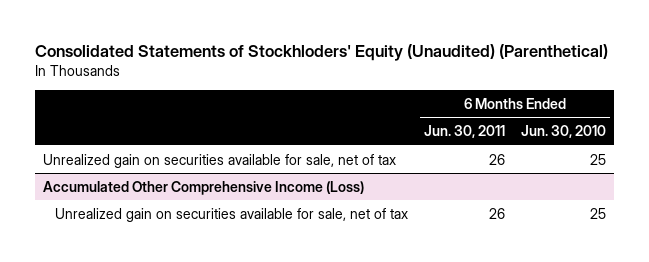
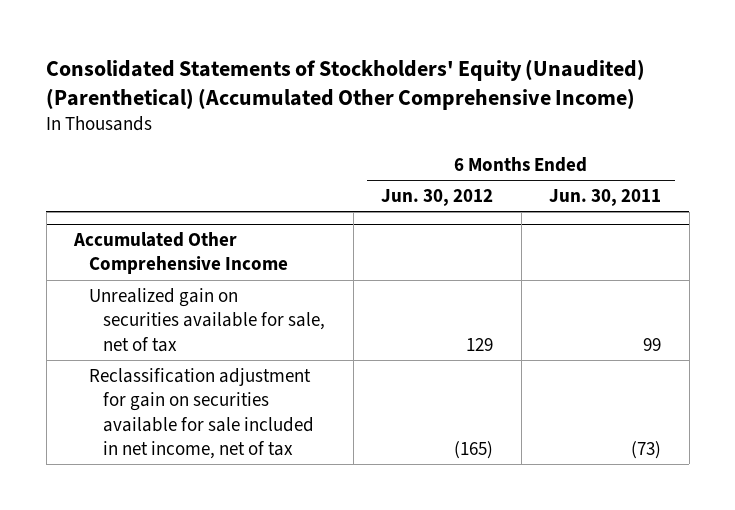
- Consolidated Statements of Stockhloders' Equity (Unaudited) (Parenthetical)
+ Consolidated Statements of Stockholders' Equity (Unaudited) (Parenthetical) (Accumulated Other Comprehensive Income)
- | 6 Months Ended Jun. 30, 2011 | 6 Months Ended Jun. 30, 2010
+ | 6 Months Ended Jun. 30, 2012 | 6 Months Ended Jun. 30, 2011
- Unrealized gain on securities available for sale, net of tax | 26 | 25
- Accumulated Other Comprehensive Income (Loss)
- Unrealized gain on securities available for sale, net of tax | 26 | 25
+ Accumulated Other Comprehensive Income
+ Unrealized gain on securities available for sale, net of tax | 129 | 99
+ Reclassification adjustment for gain on securities available for sale included in net income, net of tax | (165) | (73)

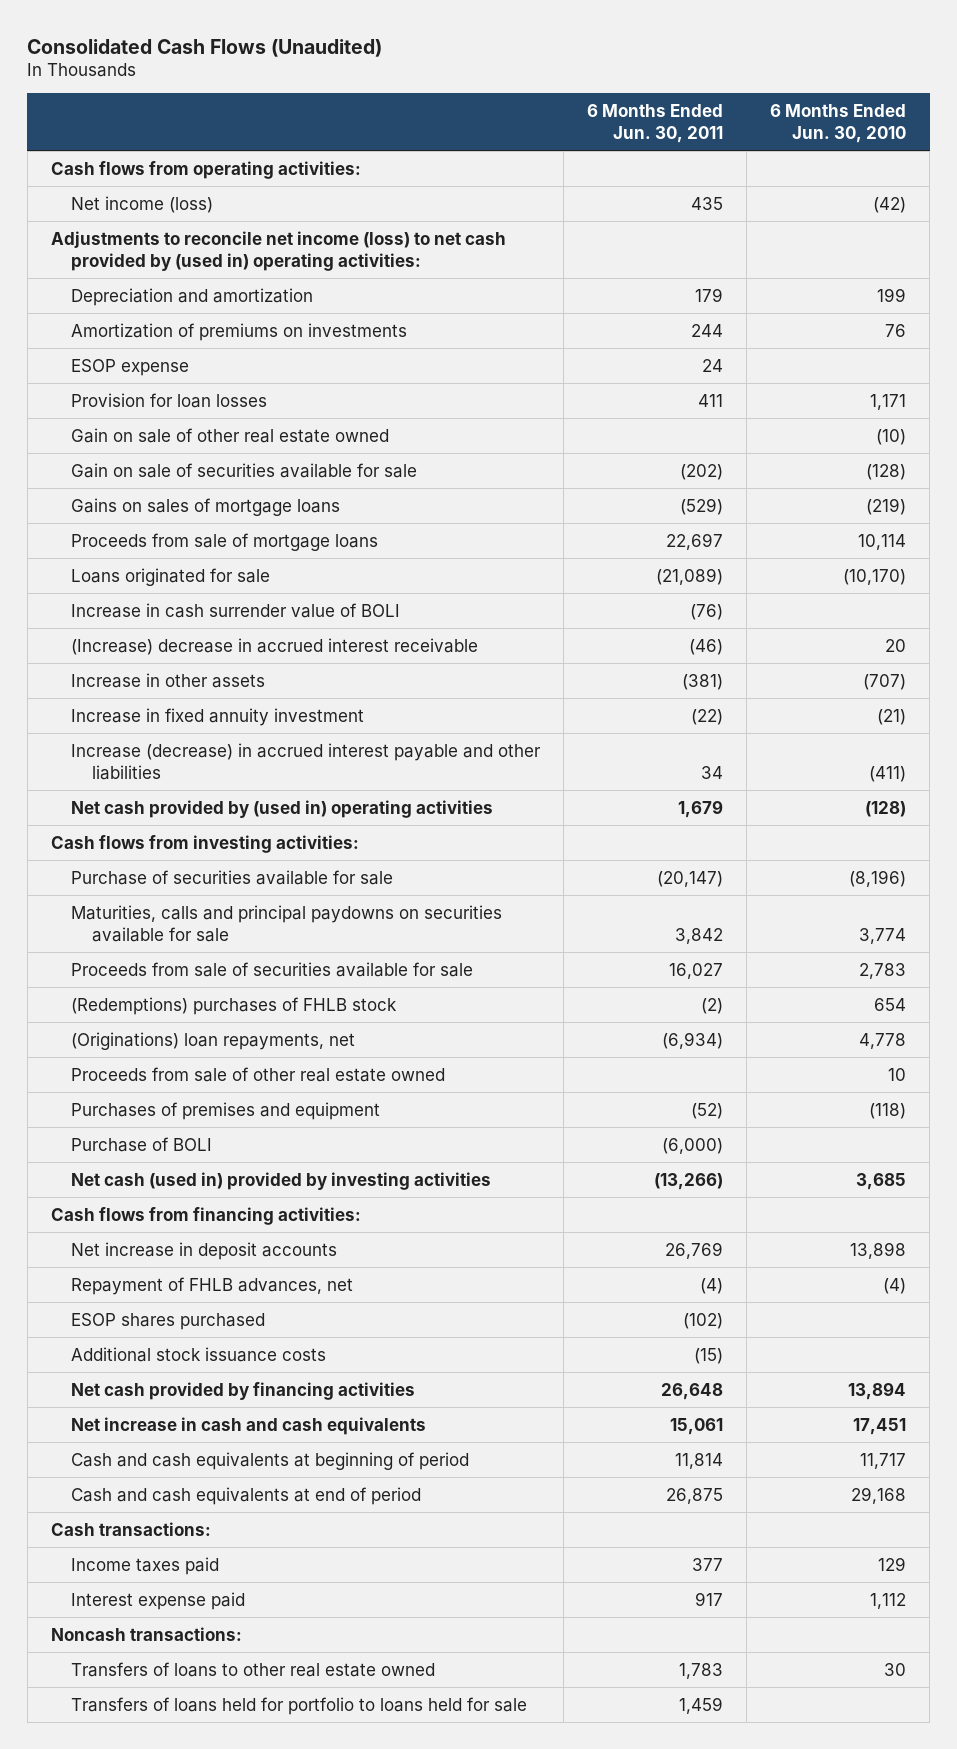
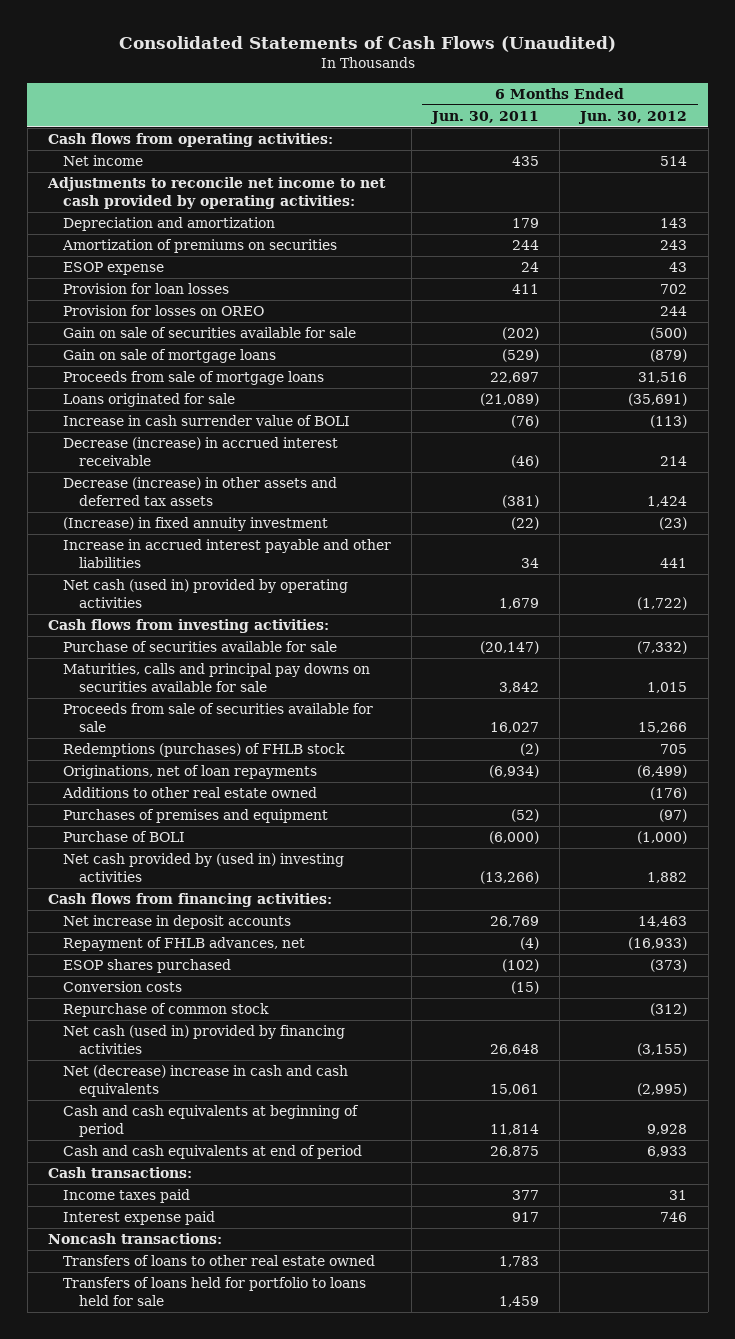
- Consolidated Cash Flows (Unaudited)
+ Consolidated Statements of Cash Flows (Unaudited)
- | 6 Months Ended Jun. 30, 2011 | 6 Months Ended Jun. 30, 2010
+ | 6 Months Ended Jun. 30, 2011 | 6 Months Ended Jun. 30, 2012
- Net income (loss) | 435 | (42)
- Adjustments to reconcile net income (loss) to net cash provided by (used in) operating activities:
+ Net income | 435 | 514
+ Adjustments to reconcile net income to net cash provided by operating activities:
- Amortization of premiums on investments | 244 | 76
+ Amortization of premiums on securities | 244 | 243
- Gain on sale of other real estate owned | | (10)
+ Provision for losses on OREO | | 244
- Gains on sales of mortgage loans | (529) | (219)
+ Gain on sale of mortgage loans | (529) | (879)
- (Increase) decrease in accrued interest receivable | (46) | 20
- Increase in other assets | (381) | (707)
- Increase in fixed annuity investment | (22) | (21)
- Increase (decrease) in accrued interest payable and other liabilities | 34 | (411)
- Net cash provided by (used in) operating activities | 1,679 | (128)
+ Decrease (increase) in accrued interest receivable | (46) | 214
+ Decrease (increase) in other assets and deferred tax assets | (381) | 1,424
+ (Increase) in fixed annuity investment | (22) | (23)
+ Increase in accrued interest payable and other liabilities | 34 | 441
+ Net cash (used in) provided by operating activities | 1,679 | (1,722)
- Maturities, calls and principal paydowns on securities available for sale | 3,842 | 3,774
+ Maturities, calls and principal pay downs on securities available for sale | 3,842 | 1,015
- (Redemptions) purchases of FHLB stock | (2) | 654
- (Originations) loan repayments, net | (6,934) | 4,778
- Proceeds from sale of other real estate owned | | 10
+ Redemptions (purchases) of FHLB stock | (2) | 705
+ Originations, net of loan repayments | (6,934) | (6,499)
+ Additions to other real estate owned | | (176)
- Net cash (used in) provided by investing activities | (13,266) | 3,685
+ Net cash provided by (used in) investing activities | (13,266) | 1,882
- Additional stock issuance costs | (15) |
- Net cash provided by financing activities | 26,648 | 13,894
- Net increase in cash and cash equivalents | 15,061 | 17,451
+ Conversion costs | (15) |
+ Repurchase of common stock | | (312)
+ Net cash (used in) provided by financing activities | 26,648 | (3,155)
+ Net (decrease) increase in cash and cash equivalents | 15,061 | (2,995)

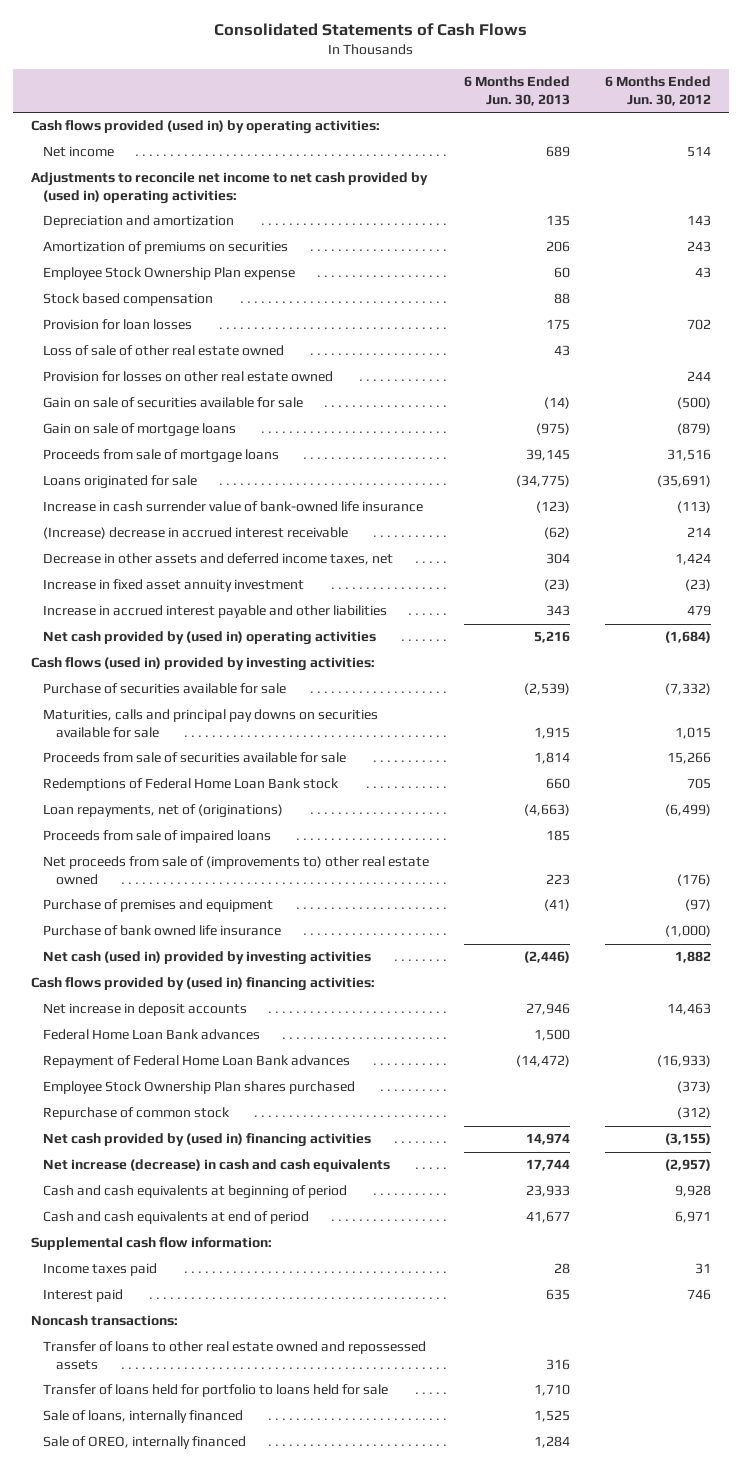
- Consolidated Statements of Cash Flows (Unaudited)
+ Consolidated Statements of Cash Flows
- | 6 Months Ended Jun. 30, 2011 | 6 Months Ended Jun. 30, 2012
+ | 6 Months Ended Jun. 30, 2013 | 6 Months Ended Jun. 30, 2012
- Cash flows from operating activities:
+ Cash flows provided (used in) by operating activities:
- Adjustments to reconcile net income to net cash provided by operating activities:
+ Adjustments to reconcile net income to net cash provided by (used in) operating activities:
- ESOP expense | 24 | 43
+ Employee Stock Ownership Plan expense | 60 | 43
+ Stock based compensation | 88 |
- Provision for losses on OREO | | 244
+ Loss of sale of other real estate owned | 43 |
+ Provision for losses on other real estate owned | | 244
- Increase in cash surrender value of BOLI | (76) | (113)
- Decrease (increase) in accrued interest receivable | (46) | 214
- Decrease (increase) in other assets and deferred tax assets | (381) | 1,424
- (Increase) in fixed annuity investment | (22) | (23)
- Increase in accrued interest payable and other liabilities | 34 | 441
- Net cash (used in) provided by operating activities | 1,679 | (1,722)
- Cash flows from investing activities:
+ Increase in cash surrender value of bank-owned life insurance | (123) | (113)
+ (Increase) decrease in accrued interest receivable | (62) | 214
+ Decrease in other assets and deferred income taxes, net | 304 | 1,424
+ Increase in fixed asset annuity investment | (23) | (23)
+ Increase in accrued interest payable and other liabilities | 343 | 479
+ Net cash provided by (used in) operating activities | 5,216 | (1,684)
+ Cash flows (used in) provided by investing activities:
- Redemptions (purchases) of FHLB stock | (2) | 705
- Originations, net of loan repayments | (6,934) | (6,499)
- Additions to other real estate owned | | (176)
- Purchases of premises and equipment | (52) | (97)
- Purchase of BOLI | (6,000) | (1,000)
- Net cash provided by (used in) investing activities | (13,266) | 1,882
- Cash flows from financing activities:
+ Redemptions of Federal Home Loan Bank stock | 660 | 705
+ Loan repayments, net of (originations) | (4,663) | (6,499)
+ Proceeds from sale of impaired loans | 185 |
+ Net proceeds from sale of (improvements to) other real estate owned | 223 | (176)
+ Purchase of premises and equipment | (41) | (97)
+ Purchase of bank owned life insurance | | (1,000)
+ Net cash (used in) provided by investing activities | (2,446) | 1,882
+ Cash flows provided by (used in) financing activities:
- Repayment of FHLB advances, net | (4) | (16,933)
- ESOP shares purchased | (102) | (373)
- Conversion costs | (15) |
+ Federal Home Loan Bank advances | 1,500 |
+ Repayment of Federal Home Loan Bank advances | (14,472) | (16,933)
+ Employee Stock Ownership Plan shares purchased | | (373)
- Net cash (used in) provided by financing activities | 26,648 | (3,155)
- Net (decrease) increase in cash and cash equivalents | 15,061 | (2,995)
+ Net cash provided by (used in) financing activities | 14,974 | (3,155)
+ Net increase (decrease) in cash and cash equivalents | 17,744 | (2,957)
- Cash and cash equivalents at end of period | 26,875 | 6,933
- Cash transactions:
+ Cash and cash equivalents at end of period | 41,677 | 6,971
+ Supplemental cash flow information:
- Interest expense paid | 917 | 746
+ Interest paid | 635 | 746
- Transfers of loans to other real estate owned | 1,783 |
- Transfers of loans held for portfolio to loans held for sale | 1,459 |
+ Transfer of loans to other real estate owned and repossessed assets | 316 |
+ Transfer of loans held for portfolio to loans held for sale | 1,710 |
+ Sale of loans, internally financed | 1,525 |
+ Sale of OREO, internally financed | 1,284 |

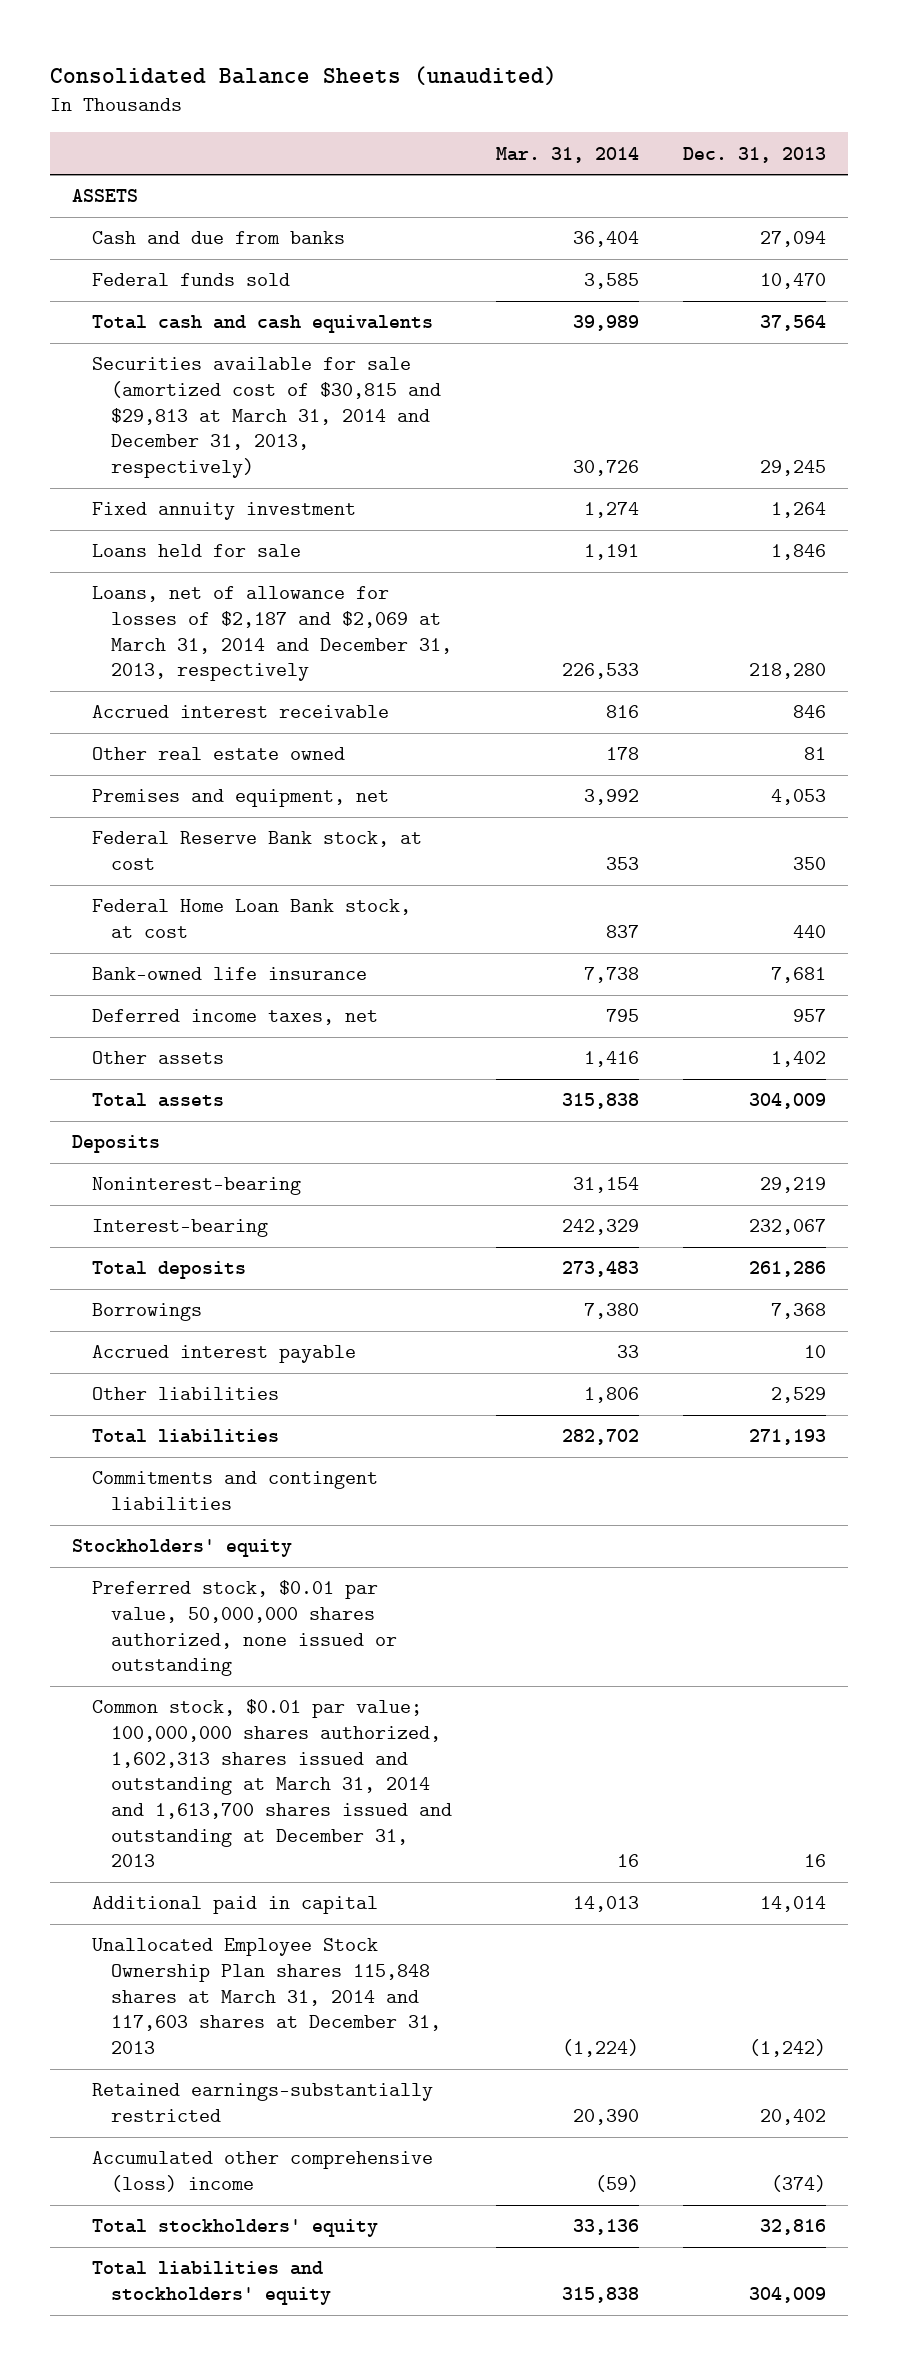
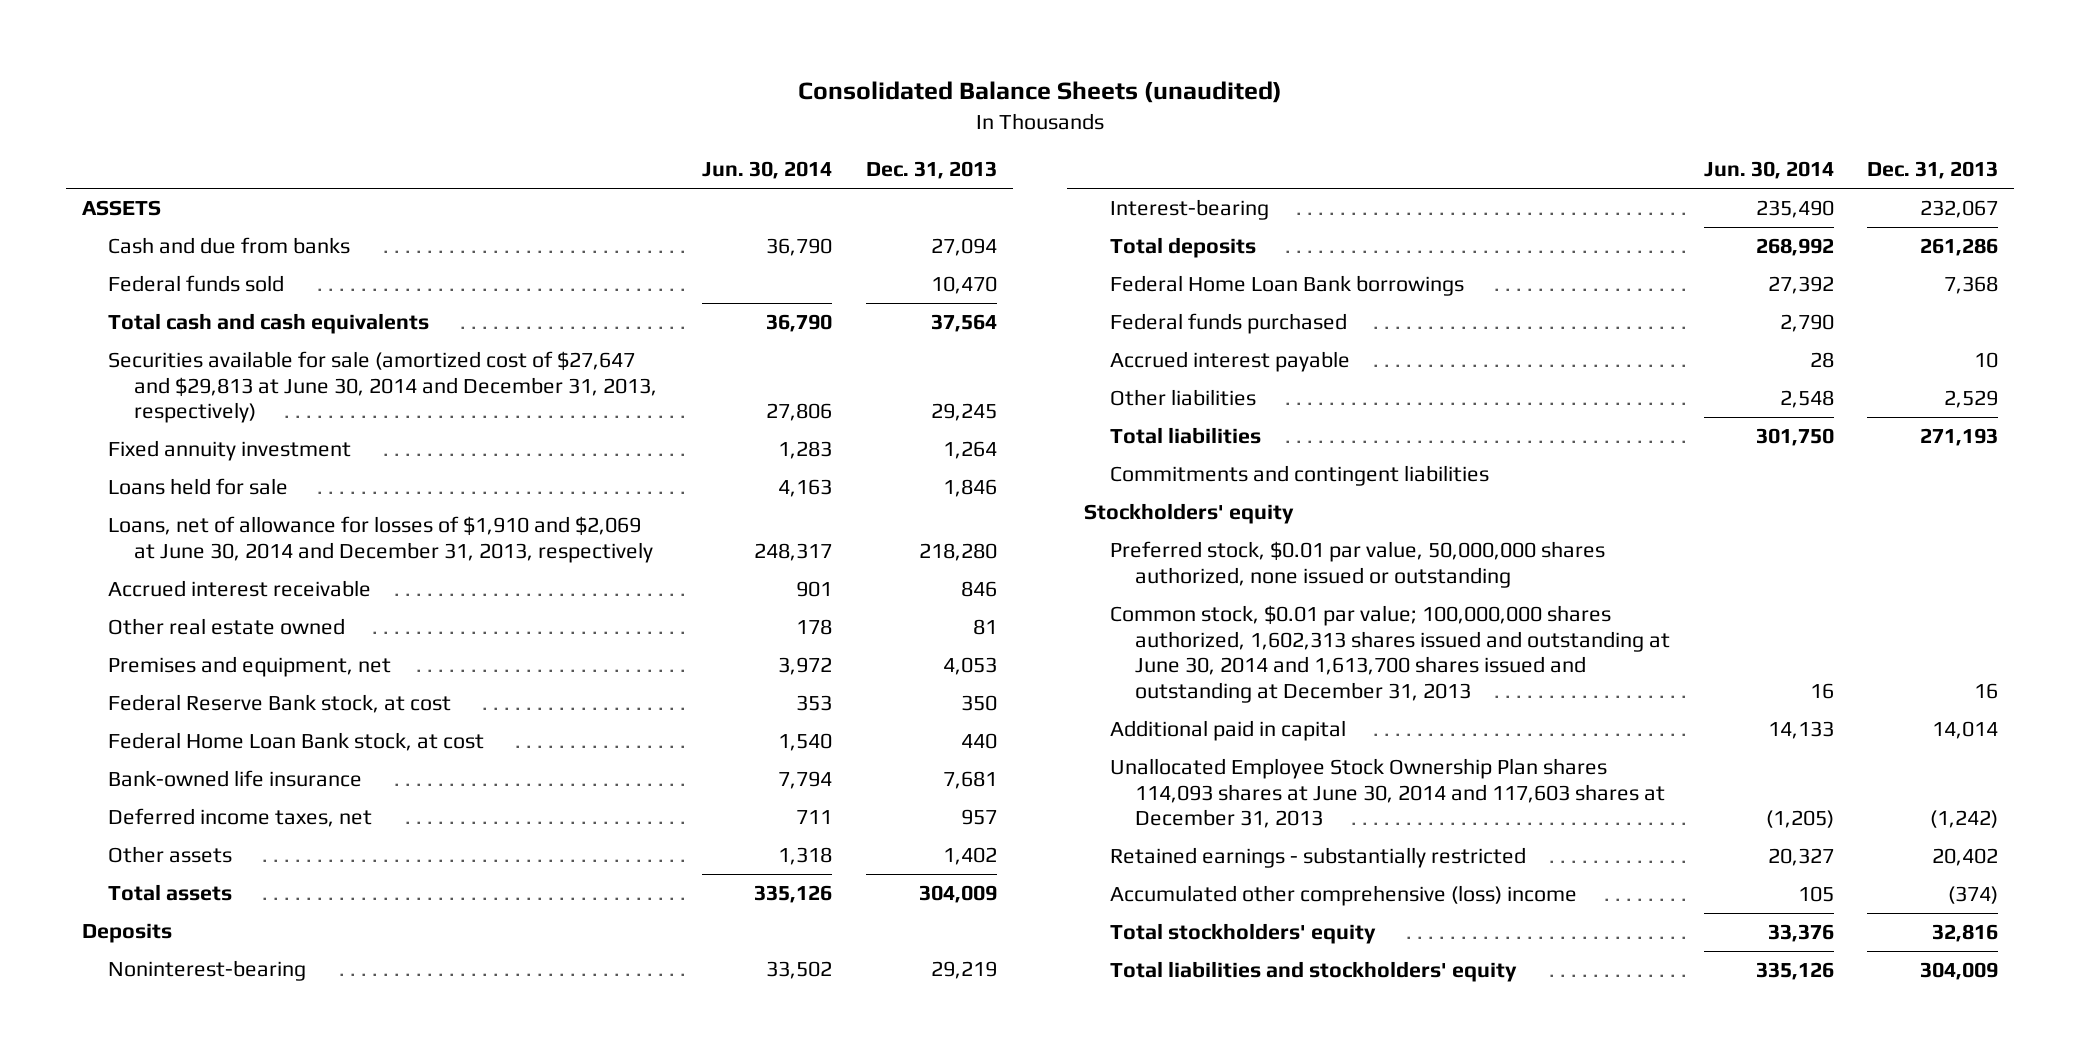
- | Mar. 31, 2014 | Dec. 31, 2013
+ | Jun. 30, 2014 | Dec. 31, 2013
- Securities available for sale (amortized cost of $30,815 and $29,813 at March 31, 2014 and December 31, 2013, respectively) | 30,726 | 29,245
+ Securities available for sale (amortized cost of $27,647 and $29,813 at June 30, 2014 and December 31, 2013, respectively) | 27,806 | 29,245
- Loans, net of allowance for losses of $2,187 and $2,069 at March 31, 2014 and December 31, 2013, respectively | 226,533 | 218,280
+ Loans, net of allowance for losses of $1,910 and $2,069 at June 30, 2014 and December 31, 2013, respectively | 248,317 | 218,280
- Borrowings | 7,380 | 7,368
+ Federal Home Loan Bank borrowings | 27,392 | 7,368
+ Federal funds purchased | 2,790 |
- Common stock, $0.01 par value; 100,000,000 shares authorized, 1,602,313 shares issued and outstanding at March 31, 2014 and 1,613,700 shares issued and outstanding at December 31, 2013 | 16 | 16
+ Common stock, $0.01 par value; 100,000,000 shares authorized, 1,602,313 shares issued and outstanding at June 30, 2014 and 1,613,700 shares issued and outstanding at December 31, 2013 | 16 | 16
- Unallocated Employee Stock Ownership Plan shares 115,848 shares at March 31, 2014 and 117,603 shares at December 31, 2013 | (1,224) | (1,242)
- Retained earnings-substantially restricted | 20,390 | 20,402
+ Unallocated Employee Stock Ownership Plan shares 114,093 shares at June 30, 2014 and 117,603 shares at December 31, 2013 | (1,205) | (1,242)
+ Retained earnings - substantially restricted | 20,327 | 20,402

